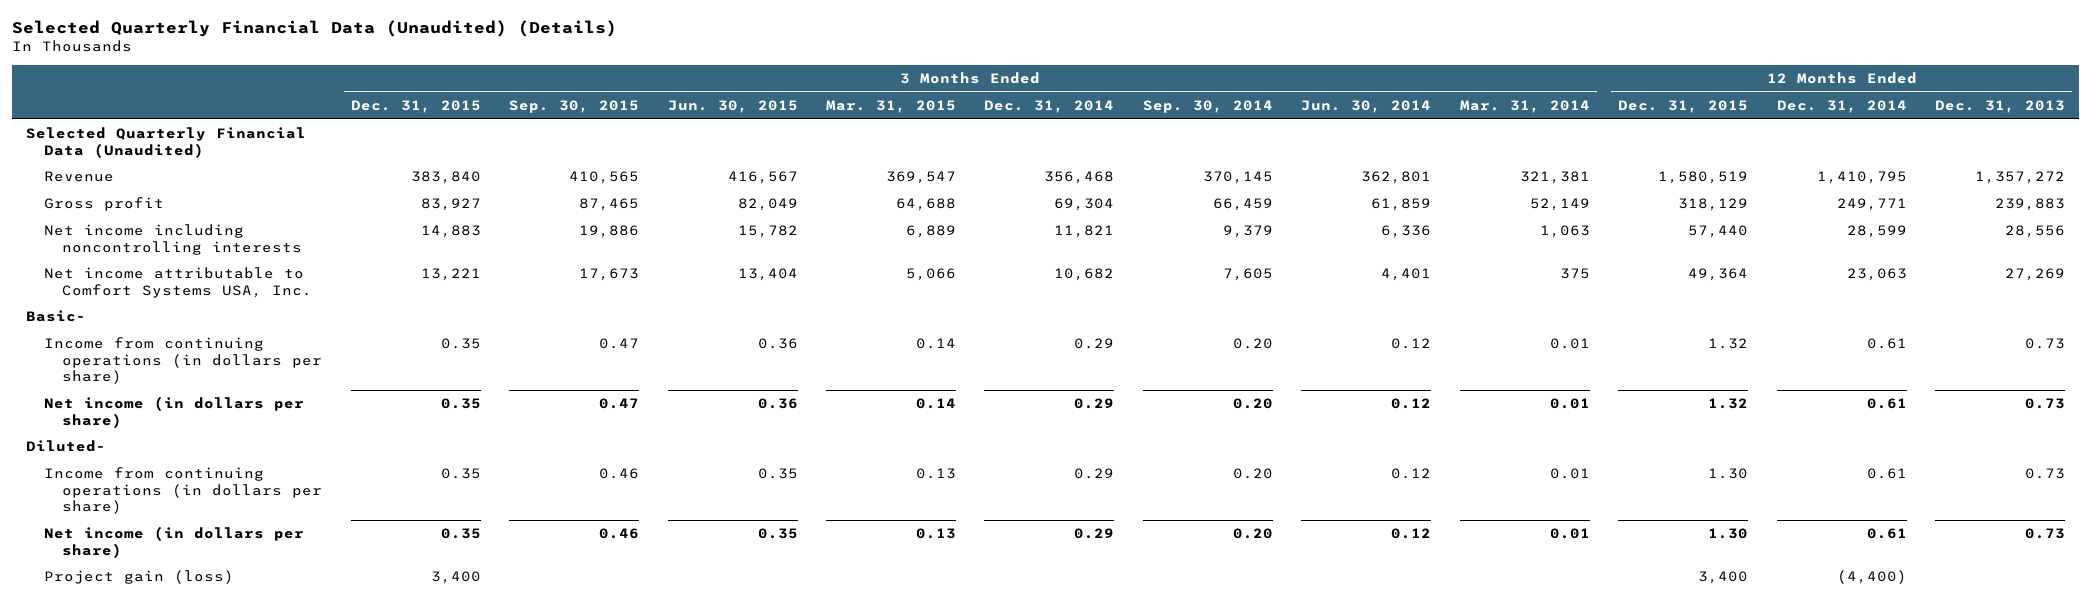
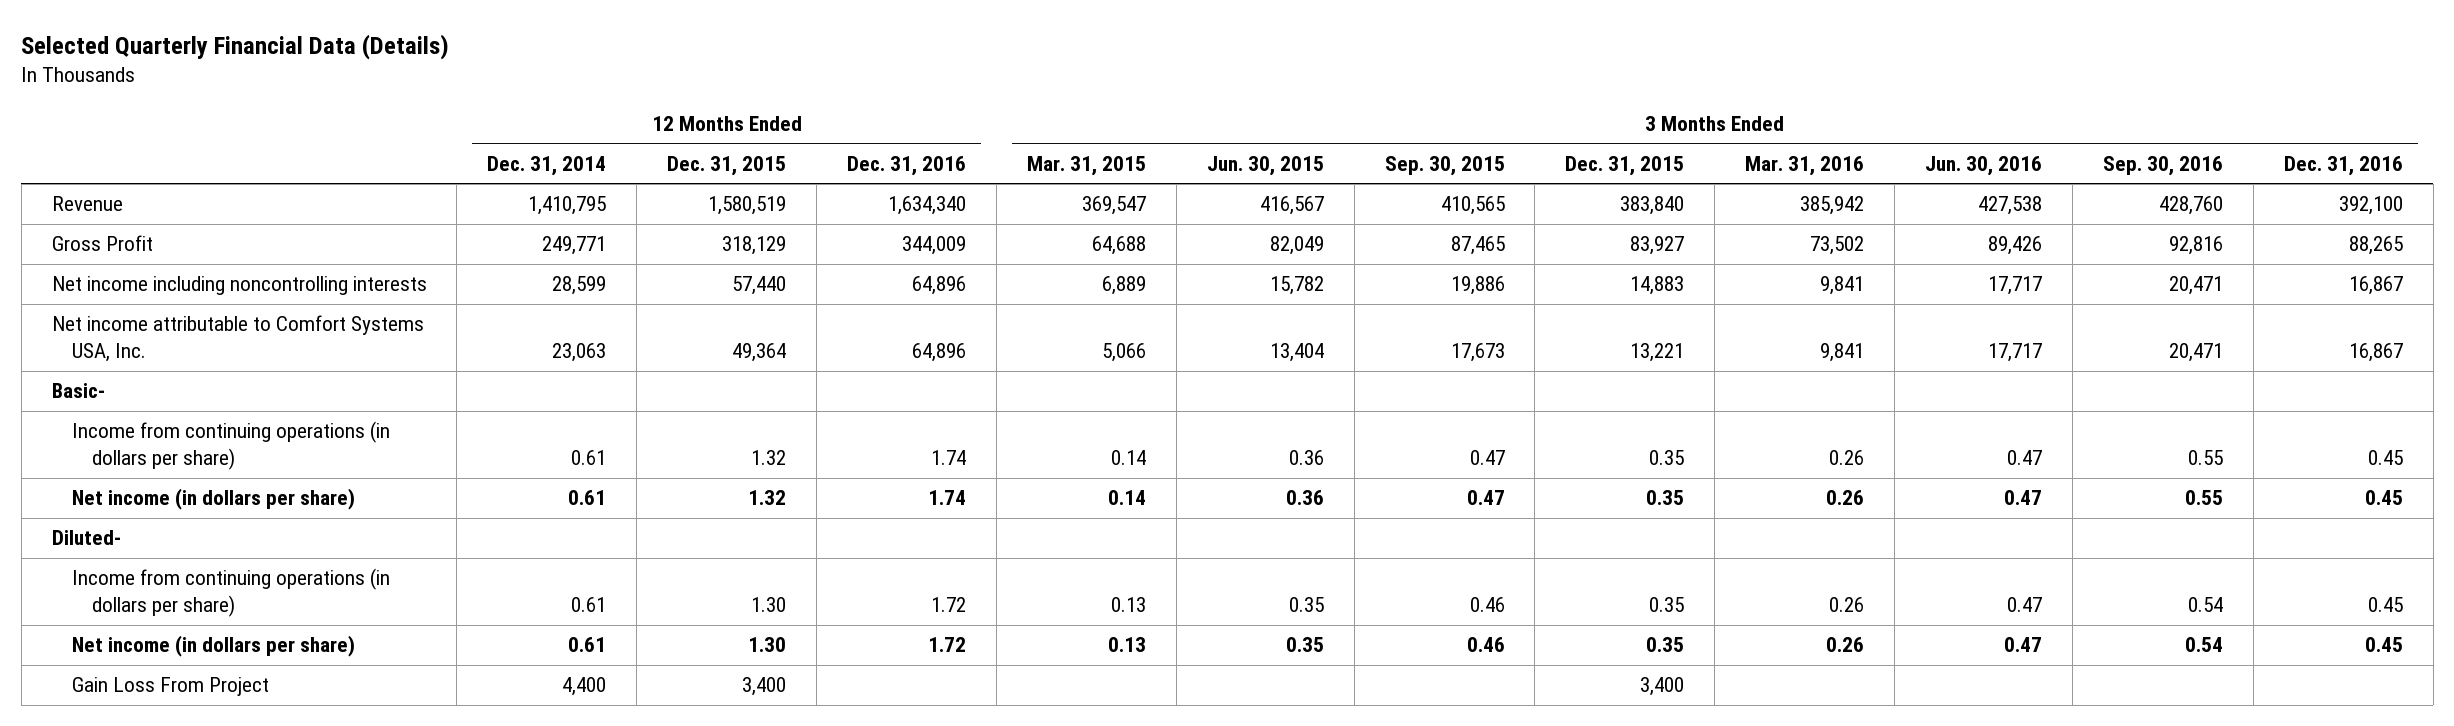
- Selected Quarterly Financial Data (Unaudited) (Details)
+ Selected Quarterly Financial Data (Details)
- | 3 Months Ended Dec. 31, 2015 | 3 Months Ended Sep. 30, 2015 | 3 Months Ended Jun. 30, 2015 | 3 Months Ended Mar. 31, 2015 | 3 Months Ended Dec. 31, 2014 | 3 Months Ended Sep. 30, 2014 | 3 Months Ended Jun. 30, 2014 | 3 Months Ended Mar. 31, 2014 | 12 Months Ended Dec. 31, 2015 | 12 Months Ended Dec. 31, 2014 | 12 Months Ended Dec. 31, 2013
+ | 12 Months Ended Dec. 31, 2014 | 12 Months Ended Dec. 31, 2015 | 12 Months Ended Dec. 31, 2016 | 3 Months Ended Mar. 31, 2015 | 3 Months Ended Jun. 30, 2015 | 3 Months Ended Sep. 30, 2015 | 3 Months Ended Dec. 31, 2015 | 3 Months Ended Mar. 31, 2016 | 3 Months Ended Jun. 30, 2016 | 3 Months Ended Sep. 30, 2016 | 3 Months Ended Dec. 31, 2016
- Selected Quarterly Financial Data (Unaudited)
- Gross profit | 83,927 | 87,465 | 82,049 | 64,688 | 69,304 | 66,459 | 61,859 | 52,149 | 318,129 | 249,771 | 239,883
+ Gross Profit | 249,771 | 318,129 | 344,009 | 64,688 | 82,049 | 87,465 | 83,927 | 73,502 | 89,426 | 92,816 | 88,265
- Project gain (loss) | 3,400 | | | | | | | | 3,400 | (4,400) |
+ Gain Loss From Project | 4,400 | 3,400 | | | | | 3,400 | | | |

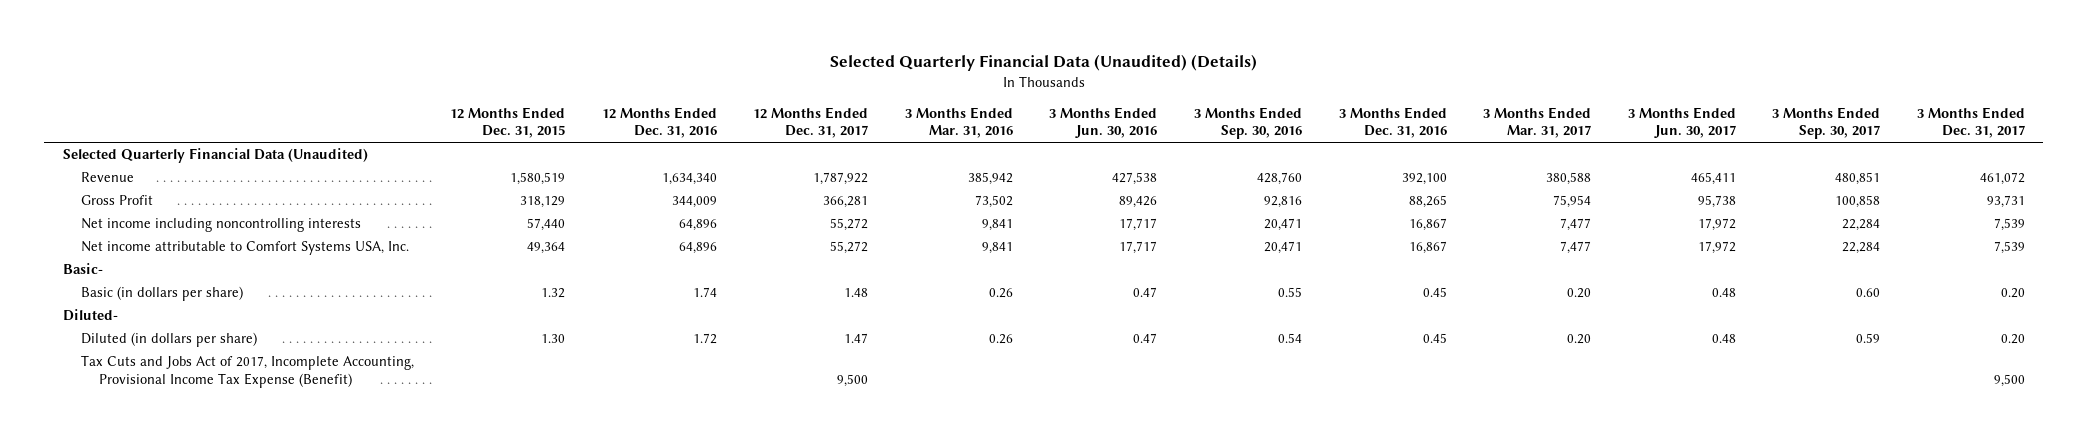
- Selected Quarterly Financial Data (Details)
+ Selected Quarterly Financial Data (Unaudited) (Details)
- | 12 Months Ended Dec. 31, 2014 | 12 Months Ended Dec. 31, 2015 | 12 Months Ended Dec. 31, 2016 | 3 Months Ended Mar. 31, 2015 | 3 Months Ended Jun. 30, 2015 | 3 Months Ended Sep. 30, 2015 | 3 Months Ended Dec. 31, 2015 | 3 Months Ended Mar. 31, 2016 | 3 Months Ended Jun. 30, 2016 | 3 Months Ended Sep. 30, 2016 | 3 Months Ended Dec. 31, 2016
+ | 12 Months Ended Dec. 31, 2015 | 12 Months Ended Dec. 31, 2016 | 12 Months Ended Dec. 31, 2017 | 3 Months Ended Mar. 31, 2016 | 3 Months Ended Jun. 30, 2016 | 3 Months Ended Sep. 30, 2016 | 3 Months Ended Dec. 31, 2016 | 3 Months Ended Mar. 31, 2017 | 3 Months Ended Jun. 30, 2017 | 3 Months Ended Sep. 30, 2017 | 3 Months Ended Dec. 31, 2017
+ Selected Quarterly Financial Data (Unaudited)
- Income from continuing operations (in dollars per share) | 0.61 | 1.32 | 1.74 | 0.14 | 0.36 | 0.47 | 0.35 | 0.26 | 0.47 | 0.55 | 0.45
- Net income (in dollars per share) | 0.61 | 1.32 | 1.74 | 0.14 | 0.36 | 0.47 | 0.35 | 0.26 | 0.47 | 0.55 | 0.45
+ Basic (in dollars per share) | 1.32 | 1.74 | 1.48 | 0.26 | 0.47 | 0.55 | 0.45 | 0.20 | 0.48 | 0.60 | 0.20
- Income from continuing operations (in dollars per share) | 0.61 | 1.30 | 1.72 | 0.13 | 0.35 | 0.46 | 0.35 | 0.26 | 0.47 | 0.54 | 0.45
- Net income (in dollars per share) | 0.61 | 1.30 | 1.72 | 0.13 | 0.35 | 0.46 | 0.35 | 0.26 | 0.47 | 0.54 | 0.45
- Gain Loss From Project | 4,400 | 3,400 | | | | | 3,400 | | | |
+ Diluted (in dollars per share) | 1.30 | 1.72 | 1.47 | 0.26 | 0.47 | 0.54 | 0.45 | 0.20 | 0.48 | 0.59 | 0.20
+ Tax Cuts and Jobs Act of 2017, Incomplete Accounting, Provisional Income Tax Expense (Benefit) | | | 9,500 | | | | | | | | 9,500

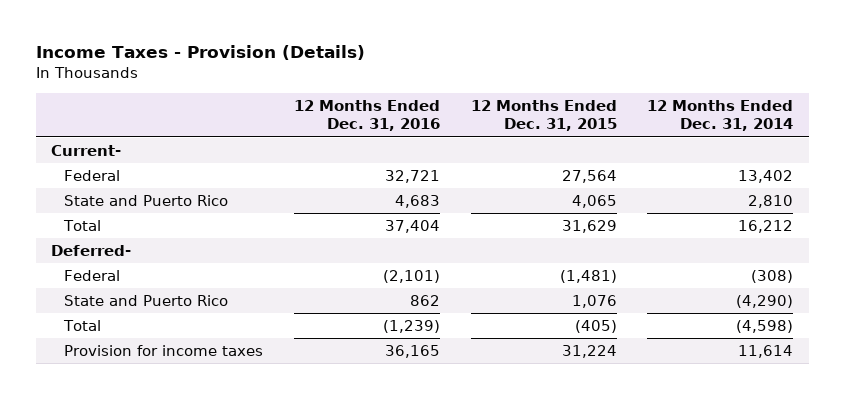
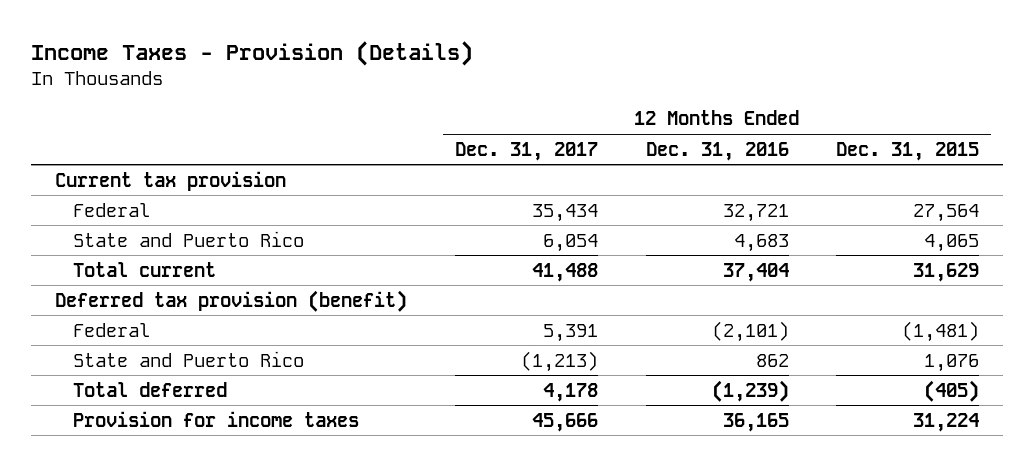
- | 12 Months Ended Dec. 31, 2016 | 12 Months Ended Dec. 31, 2015 | 12 Months Ended Dec. 31, 2014
+ | 12 Months Ended Dec. 31, 2017 | 12 Months Ended Dec. 31, 2016 | 12 Months Ended Dec. 31, 2015
- Current-
+ Current tax provision
- Total | 37,404 | 31,629 | 16,212
- Deferred-
+ Total current | 41,488 | 37,404 | 31,629
+ Deferred tax provision (benefit)
- Total | (1,239) | (405) | (4,598)
+ Total deferred | 4,178 | (1,239) | (405)

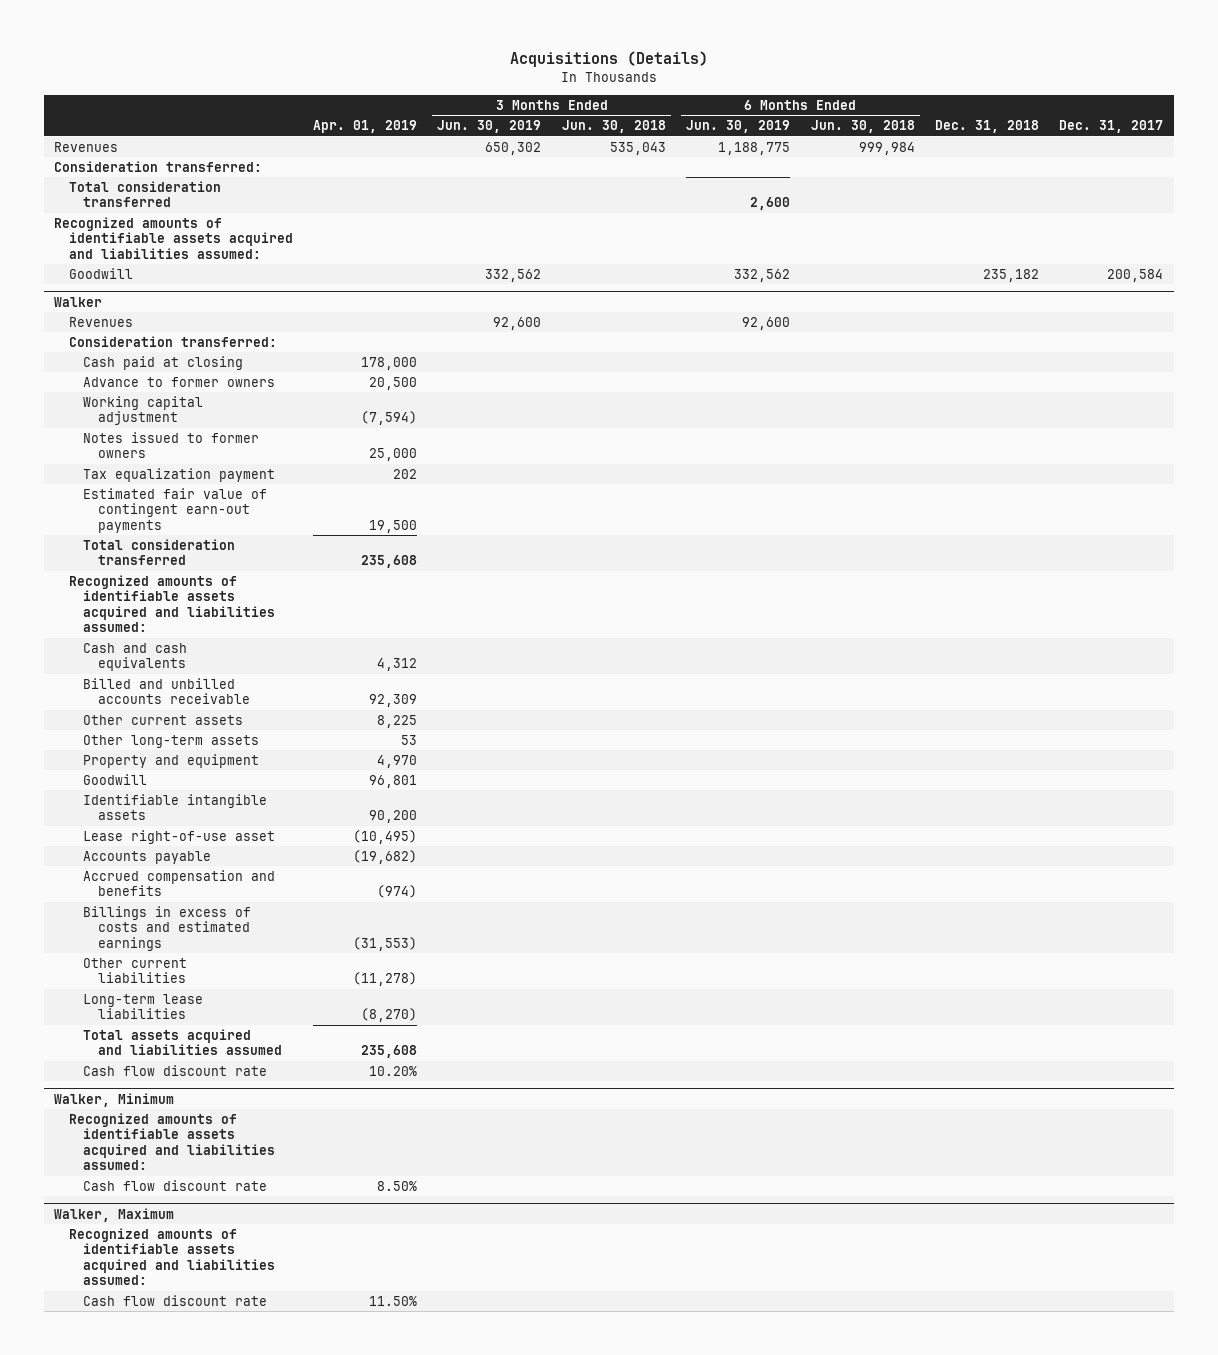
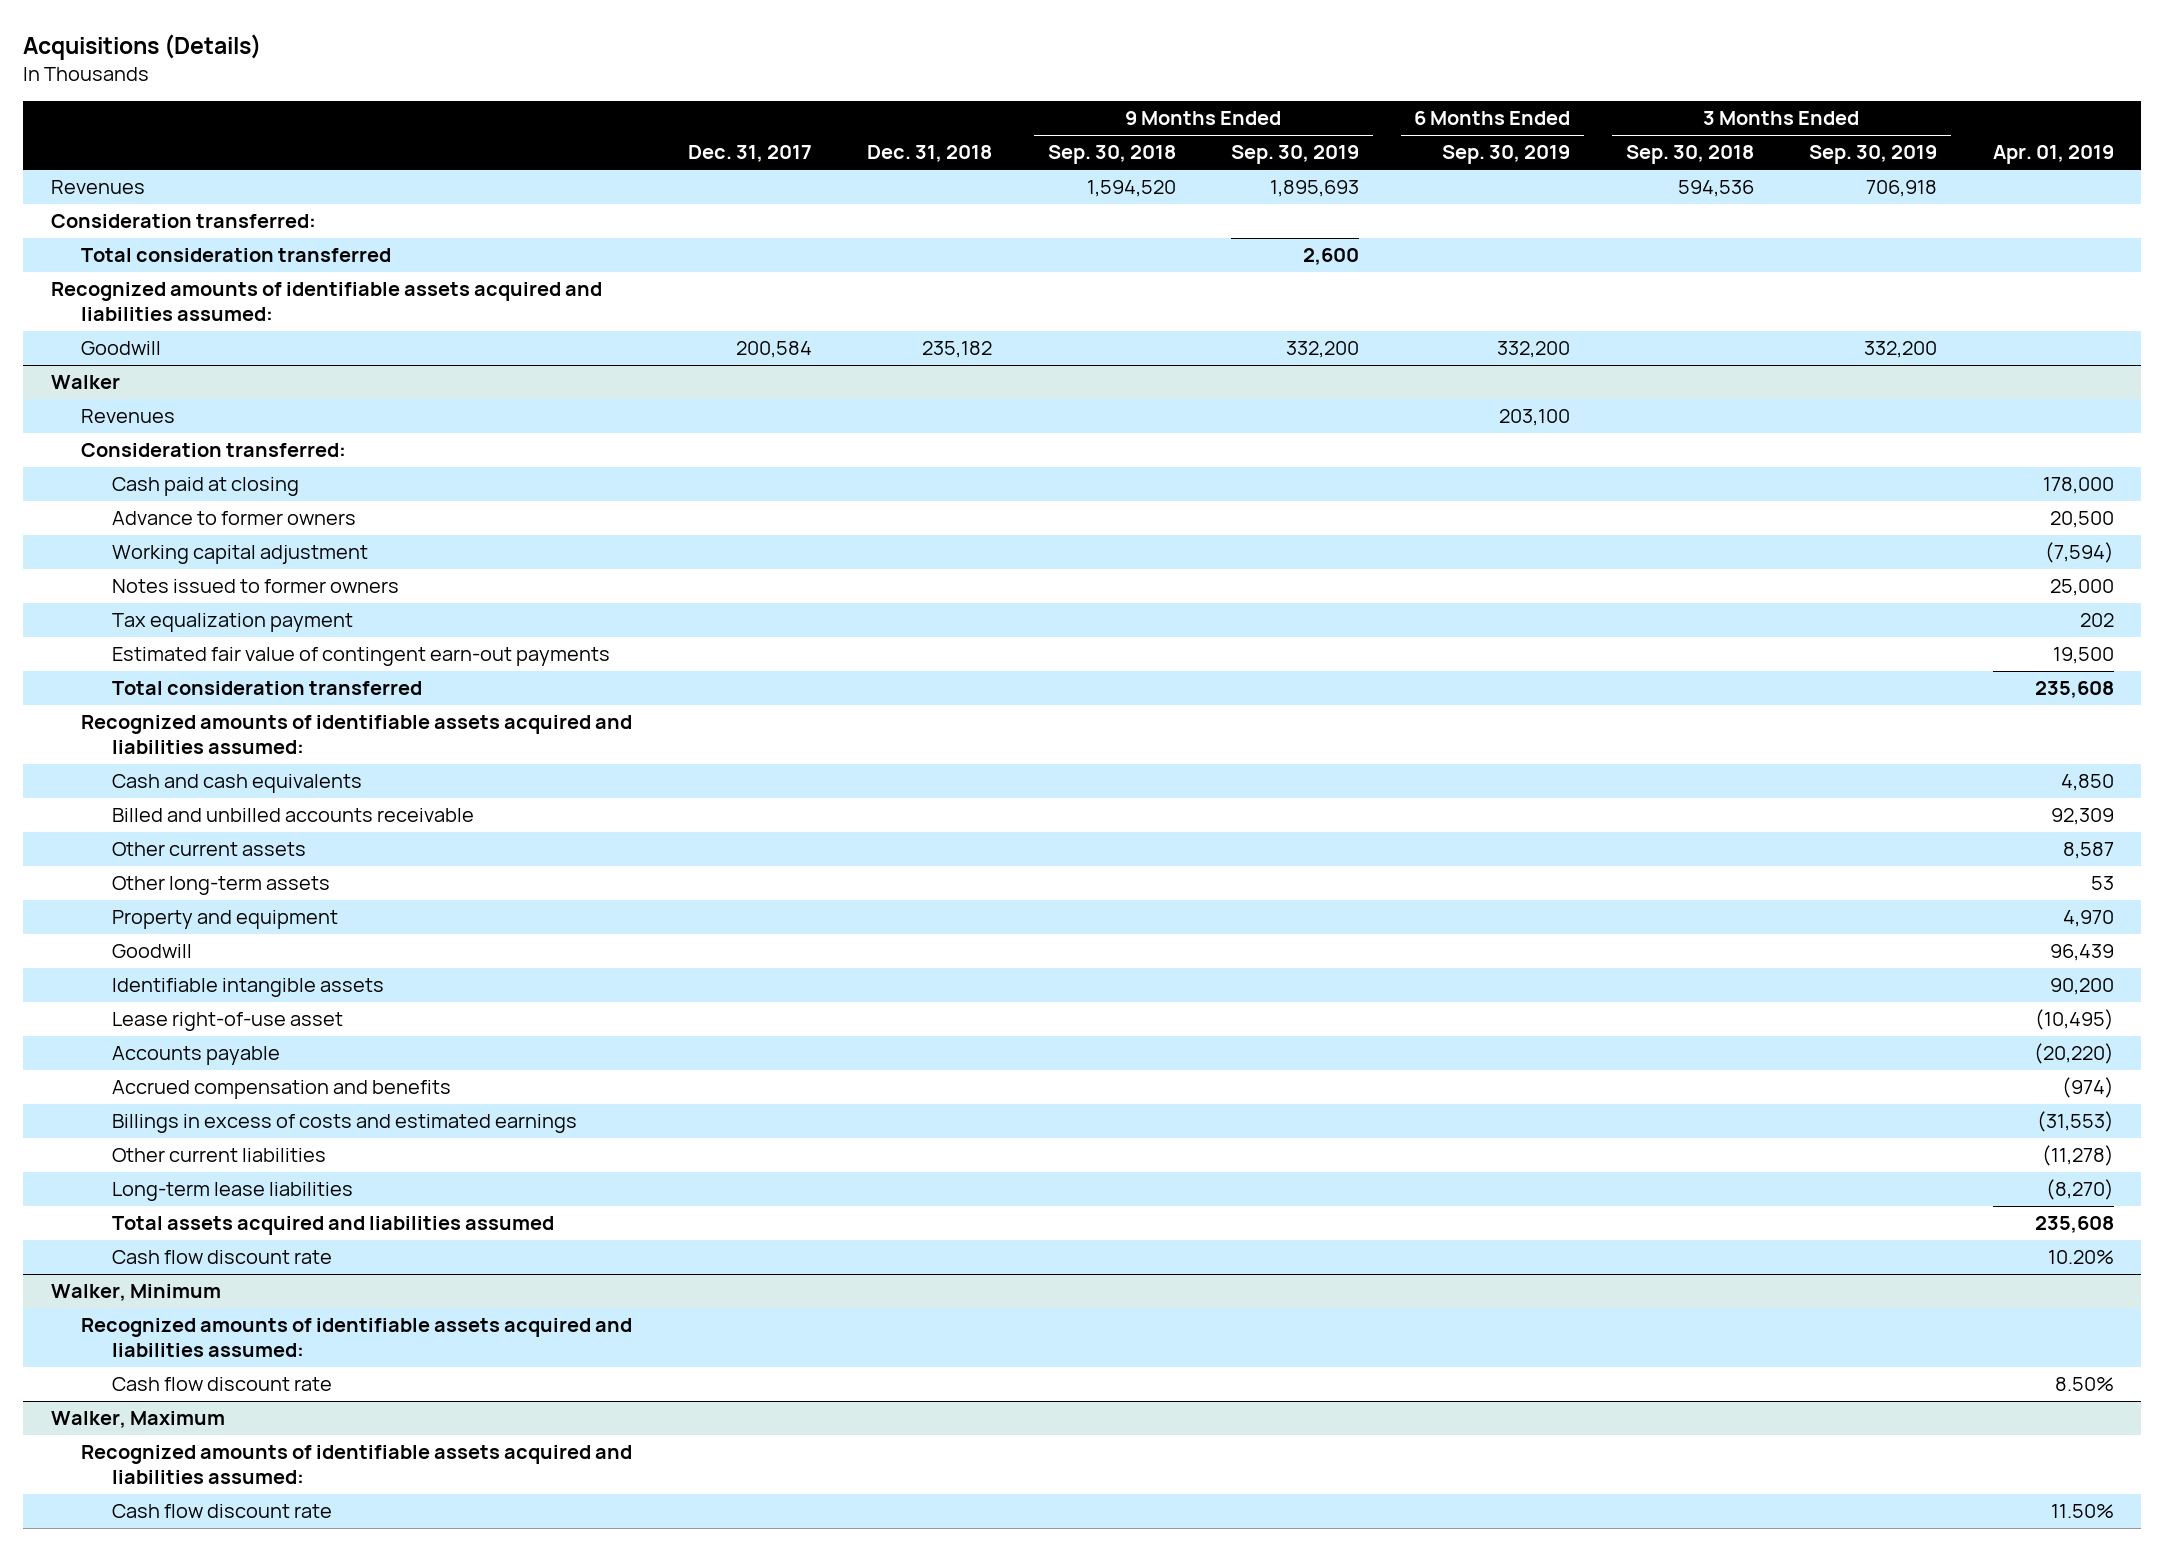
- | Apr. 01, 2019 | 3 Months Ended Jun. 30, 2019 | 3 Months Ended Jun. 30, 2018 | 6 Months Ended Jun. 30, 2019 | 6 Months Ended Jun. 30, 2018 | Dec. 31, 2018 | Dec. 31, 2017
+ | Dec. 31, 2017 | Dec. 31, 2018 | 9 Months Ended Sep. 30, 2018 | 9 Months Ended Sep. 30, 2019 | 6 Months Ended Sep. 30, 2019 | 3 Months Ended Sep. 30, 2018 | 3 Months Ended Sep. 30, 2019 | Apr. 01, 2019
@ Walker
- Cash and cash equivalents | 4,312 | | | | | |
+ Cash and cash equivalents | | | | | | | | 4,850
- Other current assets | 8,225 | | | | | |
+ Other current assets | | | | | | | | 8,587
- Goodwill | 96,801 | | | | | |
+ Goodwill | | | | | | | | 96,439
- Accounts payable | (19,682) | | | | | |
+ Accounts payable | | | | | | | | (20,220)

